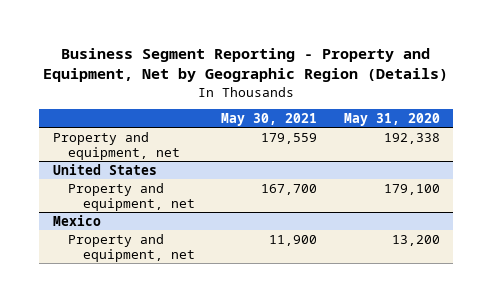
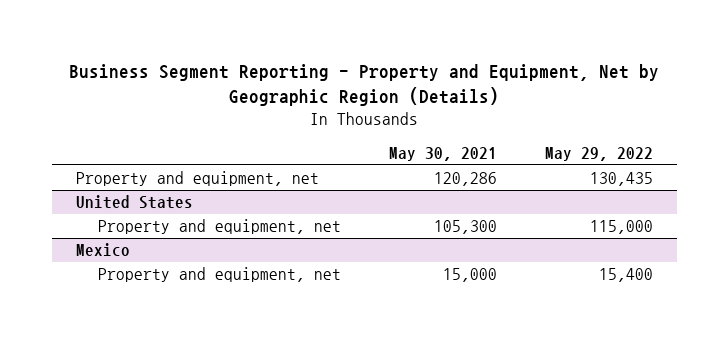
- | May 30, 2021 | May 31, 2020
+ | May 30, 2021 | May 29, 2022
- Property and equipment, net | 179,559 | 192,338
+ Property and equipment, net | 120,286 | 130,435
@ United States
- Property and equipment, net | 167,700 | 179,100
+ Property and equipment, net | 105,300 | 115,000
@ Mexico
- Property and equipment, net | 11,900 | 13,200
+ Property and equipment, net | 15,000 | 15,400

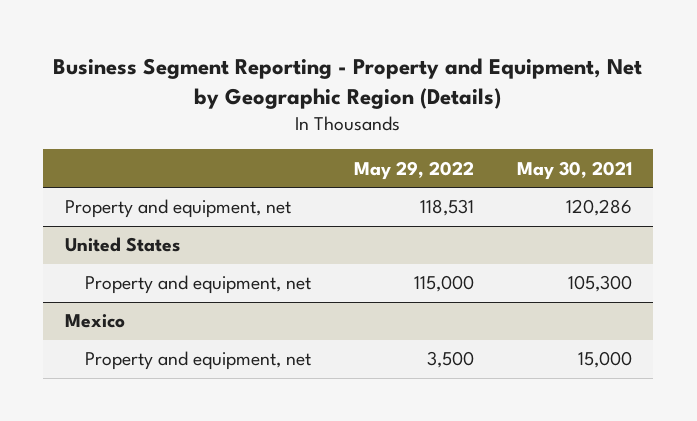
- | May 30, 2021 | May 29, 2022
+ | May 29, 2022 | May 30, 2021
- Property and equipment, net | 120,286 | 130,435
+ Property and equipment, net | 118,531 | 120,286
@ Mexico
- Property and equipment, net | 15,000 | 15,400
+ Property and equipment, net | 3,500 | 15,000

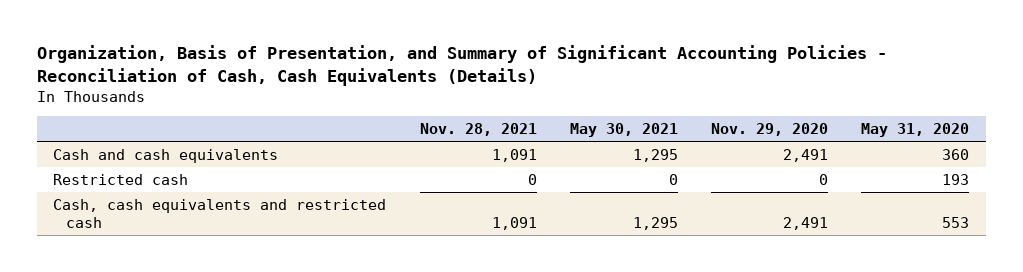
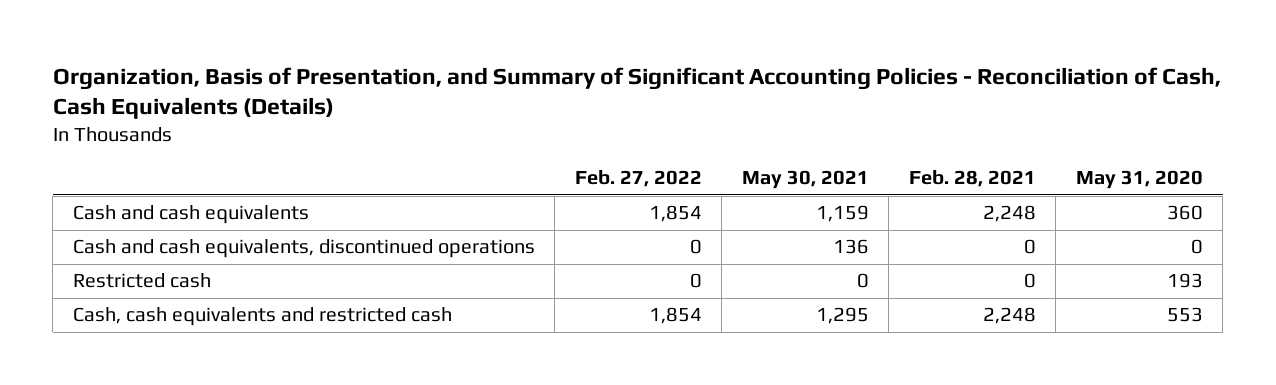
- | Nov. 28, 2021 | May 30, 2021 | Nov. 29, 2020 | May 31, 2020
+ | Feb. 27, 2022 | May 30, 2021 | Feb. 28, 2021 | May 31, 2020
- Cash and cash equivalents | 1,091 | 1,295 | 2,491 | 360
+ Cash and cash equivalents | 1,854 | 1,159 | 2,248 | 360
+ Cash and cash equivalents, discontinued operations | 0 | 136 | 0 | 0

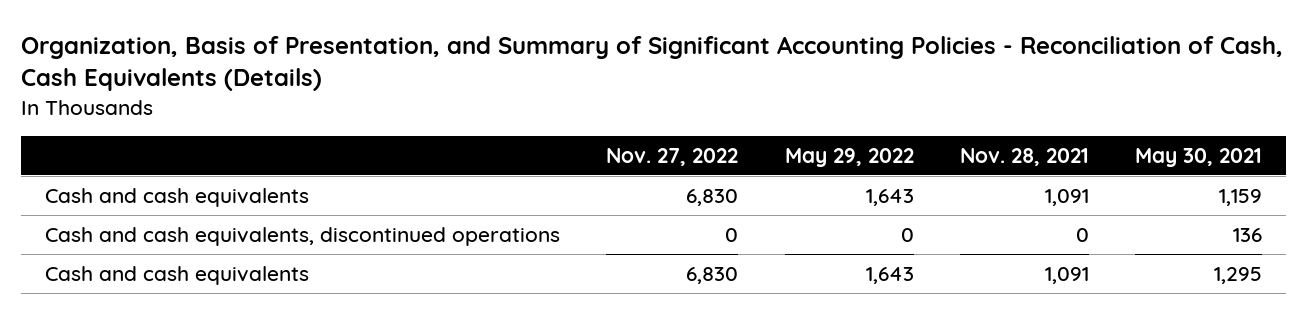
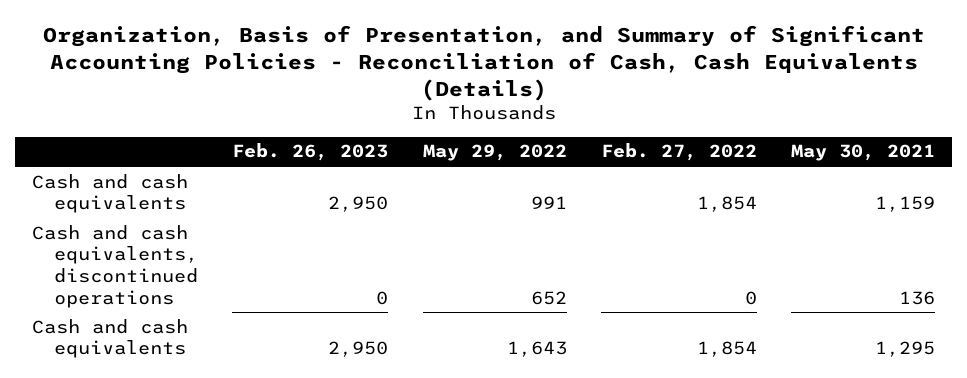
- | Nov. 27, 2022 | May 29, 2022 | Nov. 28, 2021 | May 30, 2021
+ | Feb. 26, 2023 | May 29, 2022 | Feb. 27, 2022 | May 30, 2021
- Cash and cash equivalents | 6,830 | 1,643 | 1,091 | 1,159
- Cash and cash equivalents, discontinued operations | 0 | 0 | 0 | 136
+ Cash and cash equivalents | 2,950 | 991 | 1,854 | 1,159
+ Cash and cash equivalents, discontinued operations | 0 | 652 | 0 | 136

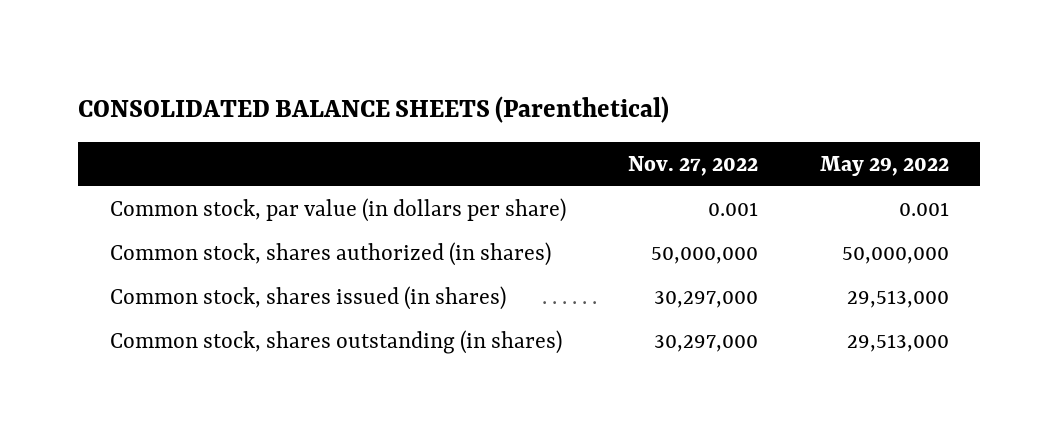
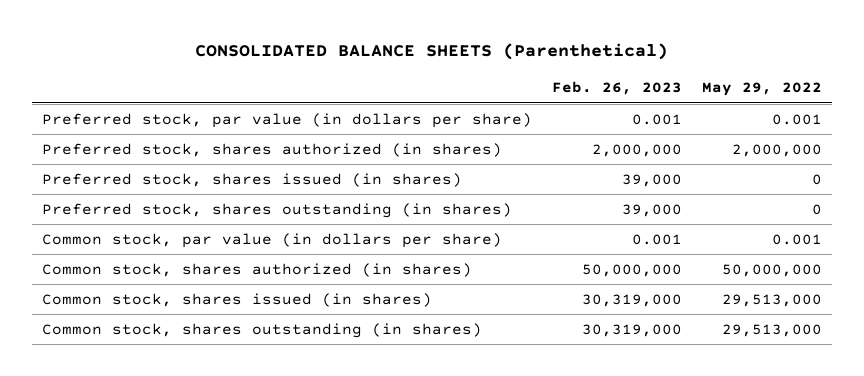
- | Nov. 27, 2022 | May 29, 2022
+ | Feb. 26, 2023 | May 29, 2022
+ Preferred stock, par value (in dollars per share) | 0.001 | 0.001
+ Preferred stock, shares authorized (in shares) | 2,000,000 | 2,000,000
+ Preferred stock, shares issued (in shares) | 39,000 | 0
+ Preferred stock, shares outstanding (in shares) | 39,000 | 0

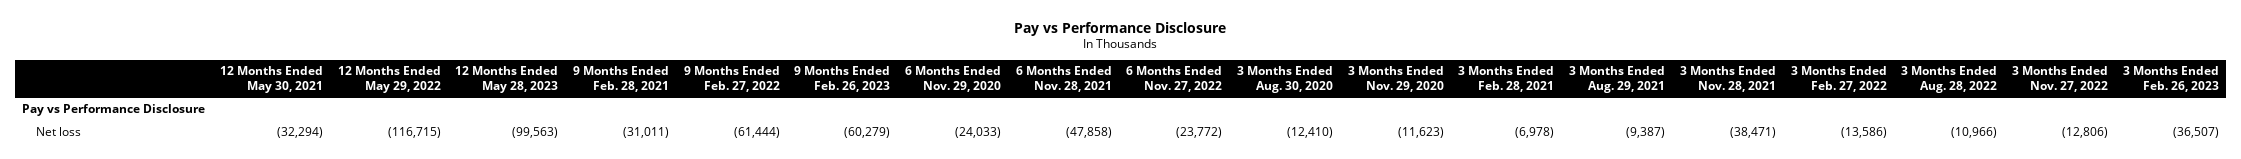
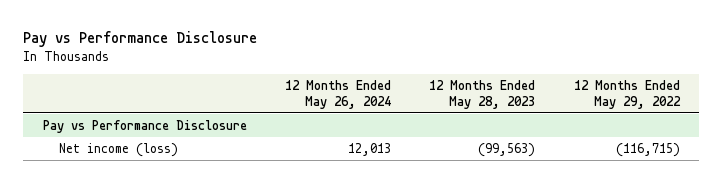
- | 12 Months Ended May 30, 2021 | 12 Months Ended May 29, 2022 | 12 Months Ended May 28, 2023 | 9 Months Ended Feb. 28, 2021 | 9 Months Ended Feb. 27, 2022 | 9 Months Ended Feb. 26, 2023 | 6 Months Ended Nov. 29, 2020 | 6 Months Ended Nov. 28, 2021 | 6 Months Ended Nov. 27, 2022 | 3 Months Ended Aug. 30, 2020 | 3 Months Ended Nov. 29, 2020 | 3 Months Ended Feb. 28, 2021 | 3 Months Ended Aug. 29, 2021 | 3 Months Ended Nov. 28, 2021 | 3 Months Ended Feb. 27, 2022 | 3 Months Ended Aug. 28, 2022 | 3 Months Ended Nov. 27, 2022 | 3 Months Ended Feb. 26, 2023
+ | 12 Months Ended May 26, 2024 | 12 Months Ended May 28, 2023 | 12 Months Ended May 29, 2022
- Net loss | (32,294) | (116,715) | (99,563) | (31,011) | (61,444) | (60,279) | (24,033) | (47,858) | (23,772) | (12,410) | (11,623) | (6,978) | (9,387) | (38,471) | (13,586) | (10,966) | (12,806) | (36,507)
+ Net income (loss) | 12,013 | (99,563) | (116,715)

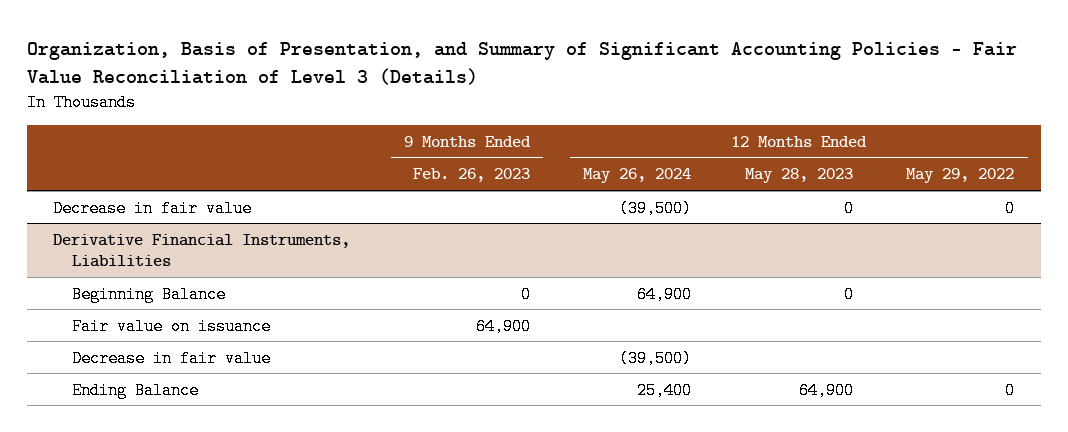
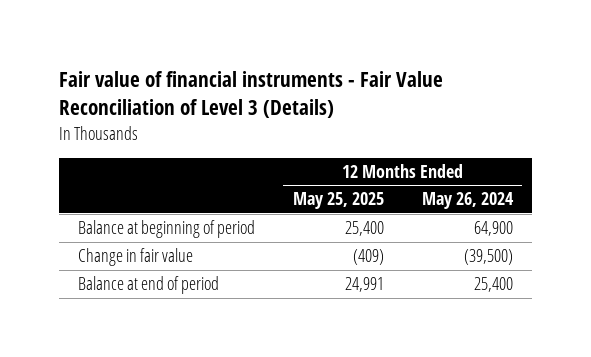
- Organization, Basis of Presentation, and Summary of Significant Accounting Policies - Fair Value Reconciliation of Level 3 (Details)
+ Fair value of financial instruments - Fair Value Reconciliation of Level 3 (Details)
- | 9 Months Ended Feb. 26, 2023 | 12 Months Ended May 26, 2024 | 12 Months Ended May 28, 2023 | 12 Months Ended May 29, 2022
+ | 12 Months Ended May 25, 2025 | 12 Months Ended May 26, 2024
- Decrease in fair value | | (39,500) | 0 | 0
- Derivative Financial Instruments, Liabilities
- Beginning Balance | 0 | 64,900 | 0 |
- Fair value on issuance | 64,900 | | |
- Decrease in fair value | | (39,500) | |
- Ending Balance | | 25,400 | 64,900 | 0
+ Balance at beginning of period | 25,400 | 64,900
+ Change in fair value | (409) | (39,500)
+ Balance at end of period | 24,991 | 25,400

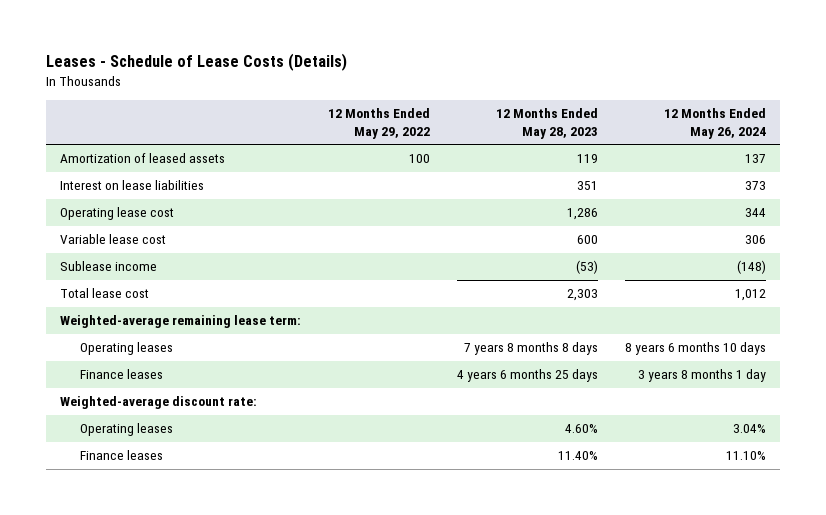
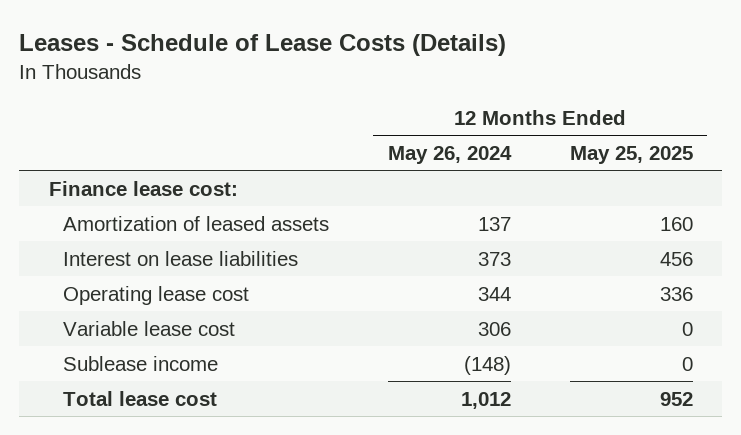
- | 12 Months Ended May 29, 2022 | 12 Months Ended May 28, 2023 | 12 Months Ended May 26, 2024
+ | 12 Months Ended May 26, 2024 | 12 Months Ended May 25, 2025
+ Finance lease cost:
- Weighted-average remaining lease term:
- Operating leases | | 7 years 8 months 8 days | 8 years 6 months 10 days
- Finance leases | | 4 years 6 months 25 days | 3 years 8 months 1 day
- Weighted-average discount rate:
- Operating leases | | 4.60% | 3.04%
- Finance leases | | 11.40% | 11.10%

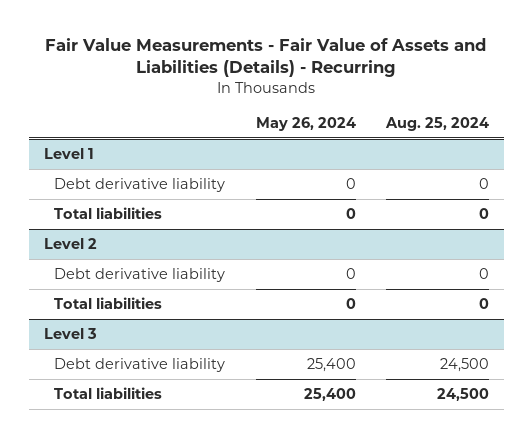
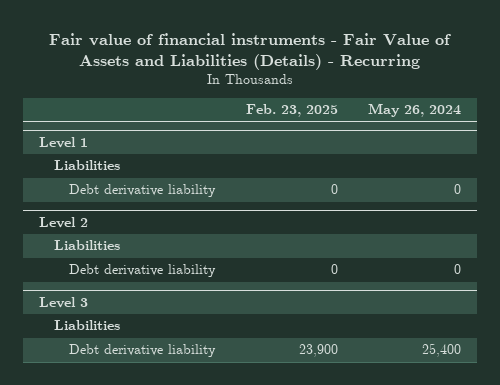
- Fair Value Measurements - Fair Value of Assets and Liabilities (Details) - Recurring
+ Fair value of financial instruments - Fair Value of Assets and Liabilities (Details) - Recurring
- | May 26, 2024 | Aug. 25, 2024
+ | Feb. 23, 2025 | May 26, 2024
@ Level 1
+ Liabilities
- Total liabilities | 0 | 0
@ Level 2
+ Liabilities
- Total liabilities | 0 | 0
@ Level 3
+ Liabilities
- Total liabilities | 25,400 | 24,500

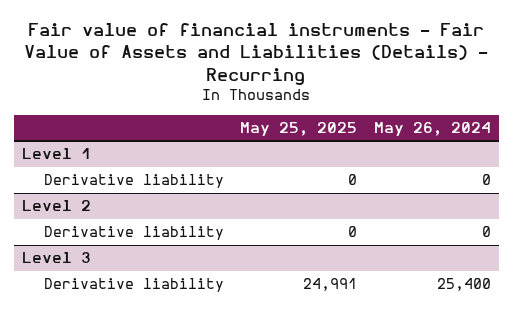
- | Feb. 23, 2025 | May 26, 2024
+ | May 25, 2025 | May 26, 2024
@ Level 1
- Liabilities
- Debt derivative liability | 0 | 0
+ Derivative liability | 0 | 0
@ Level 2
- Liabilities
- Debt derivative liability | 0 | 0
+ Derivative liability | 0 | 0
@ Level 3
- Liabilities
- Debt derivative liability | 23,900 | 25,400
+ Derivative liability | 24,991 | 25,400

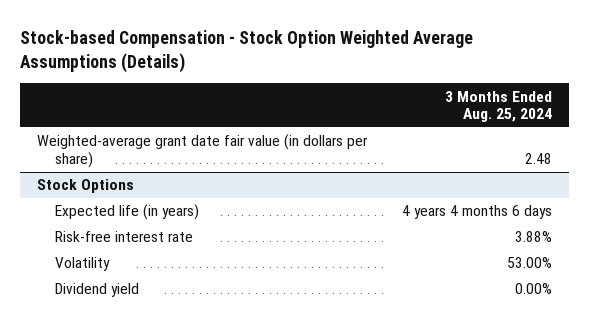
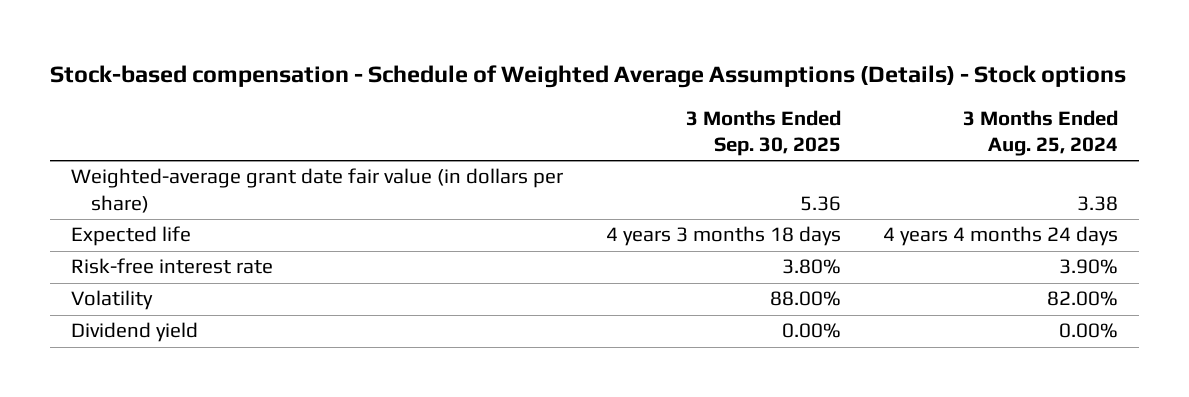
- Stock-based Compensation - Stock Option Weighted Average Assumptions (Details)
+ Stock-based compensation - Schedule of Weighted Average Assumptions (Details) - Stock options
- | 3 Months Ended Aug. 25, 2024
+ | 3 Months Ended Sep. 30, 2025 | 3 Months Ended Aug. 25, 2024
- Weighted-average grant date fair value (in dollars per share) | 2.48
- Stock Options
- Expected life (in years) | 4 years 4 months 6 days
- Risk-free interest rate | 3.88%
- Volatility | 53.00%
+ Weighted-average grant date fair value (in dollars per share) | 5.36 | 3.38
+ Expected life | 4 years 3 months 18 days | 4 years 4 months 24 days
+ Risk-free interest rate | 3.80% | 3.90%
+ Volatility | 88.00% | 82.00%

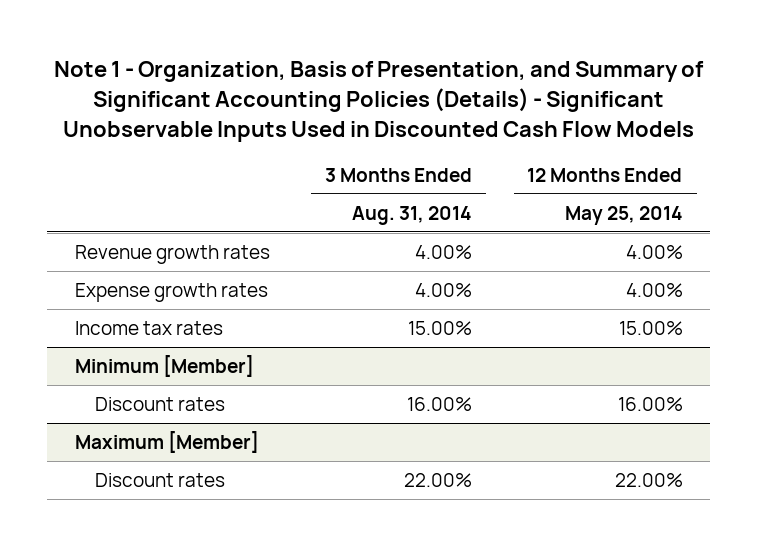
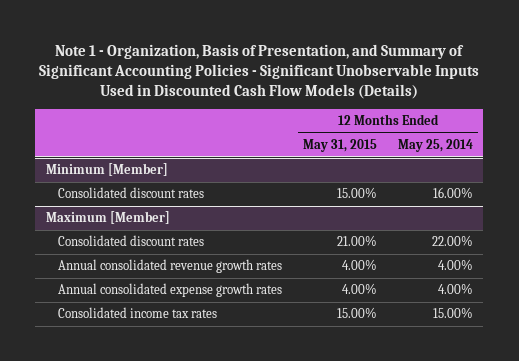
- Note 1 - Organization, Basis of Presentation, and Summary of Significant Accounting Policies (Details) - Significant Unobservable Inputs Used in Discounted Cash Flow Models
+ Note 1 - Organization, Basis of Presentation, and Summary of Significant Accounting Policies - Significant Unobservable Inputs Used in Discounted Cash Flow Models (Details)
- | 3 Months Ended Aug. 31, 2014 | 12 Months Ended May 25, 2014
+ | 12 Months Ended May 31, 2015 | 12 Months Ended May 25, 2014
- Revenue growth rates | 4.00% | 4.00%
- Expense growth rates | 4.00% | 4.00%
- Income tax rates | 15.00% | 15.00%
@ Minimum [Member]
- Discount rates | 16.00% | 16.00%
+ Consolidated discount rates | 15.00% | 16.00%
@ Maximum [Member]
- Discount rates | 22.00% | 22.00%
+ Consolidated discount rates | 21.00% | 22.00%
+ Annual consolidated revenue growth rates | 4.00% | 4.00%
+ Annual consolidated expense growth rates | 4.00% | 4.00%
+ Consolidated income tax rates | 15.00% | 15.00%

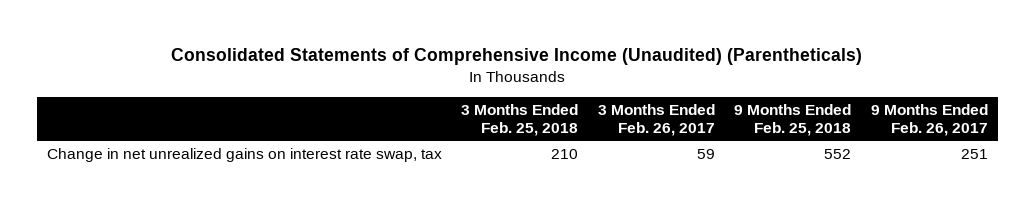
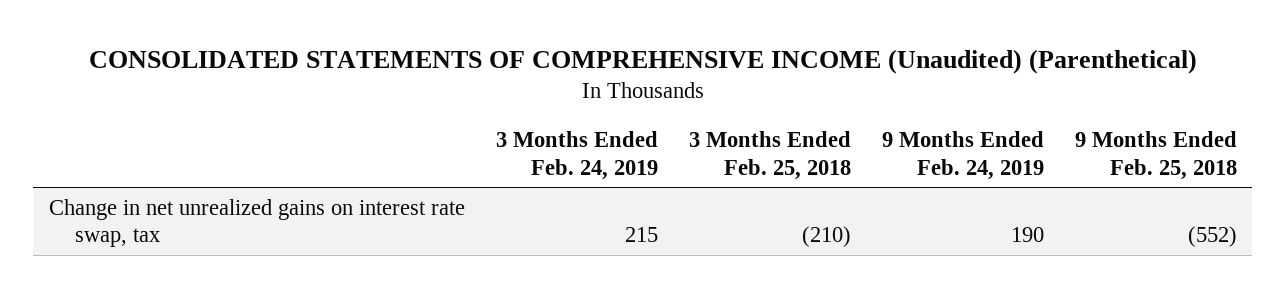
- Consolidated Statements of Comprehensive Income (Unaudited) (Parentheticals)
+ CONSOLIDATED STATEMENTS OF COMPREHENSIVE INCOME (Unaudited) (Parenthetical)
- | 3 Months Ended Feb. 25, 2018 | 3 Months Ended Feb. 26, 2017 | 9 Months Ended Feb. 25, 2018 | 9 Months Ended Feb. 26, 2017
+ | 3 Months Ended Feb. 24, 2019 | 3 Months Ended Feb. 25, 2018 | 9 Months Ended Feb. 24, 2019 | 9 Months Ended Feb. 25, 2018
- Change in net unrealized gains on interest rate swap, tax | 210 | 59 | 552 | 251
+ Change in net unrealized gains on interest rate swap, tax | 215 | (210) | 190 | (552)

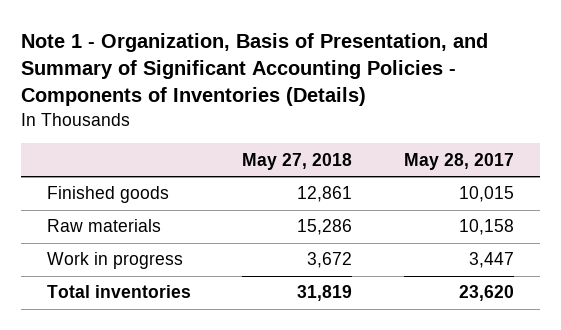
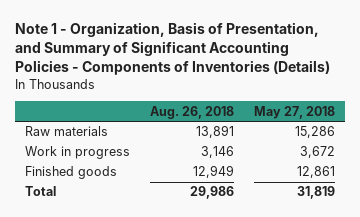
- | May 27, 2018 | May 28, 2017
+ | Aug. 26, 2018 | May 27, 2018
- Total inventories | 31,819 | 23,620
moved down: Finished goods | 12,949 | 12,861
+ Total | 29,986 | 31,819

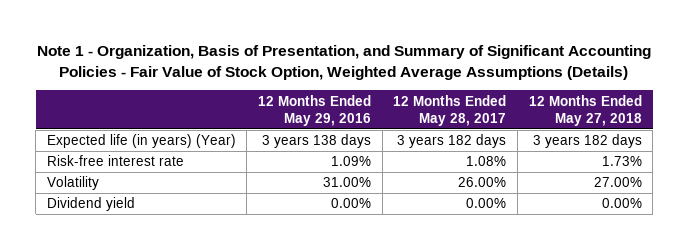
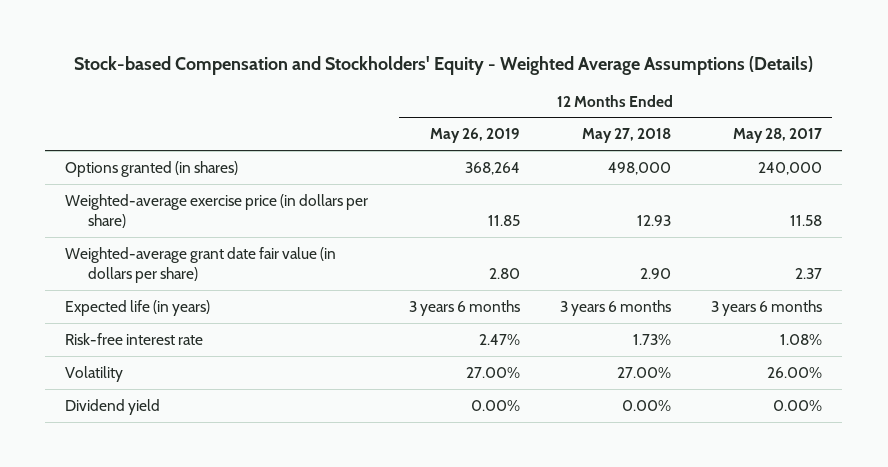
- Note 1 - Organization, Basis of Presentation, and Summary of Significant Accounting Policies - Fair Value of Stock Option, Weighted Average Assumptions (Details)
+ Stock-based Compensation and Stockholders' Equity - Weighted Average Assumptions (Details)
- | 12 Months Ended May 29, 2016 | 12 Months Ended May 28, 2017 | 12 Months Ended May 27, 2018
+ | 12 Months Ended May 26, 2019 | 12 Months Ended May 27, 2018 | 12 Months Ended May 28, 2017
- Expected life (in years) (Year) | 3 years 138 days | 3 years 182 days | 3 years 182 days
+ Options granted (in shares) | 368,264 | 498,000 | 240,000
+ Weighted-average exercise price (in dollars per share) | 11.85 | 12.93 | 11.58
+ Weighted-average grant date fair value (in dollars per share) | 2.80 | 2.90 | 2.37
+ Expected life (in years) | 3 years 6 months | 3 years 6 months | 3 years 6 months

